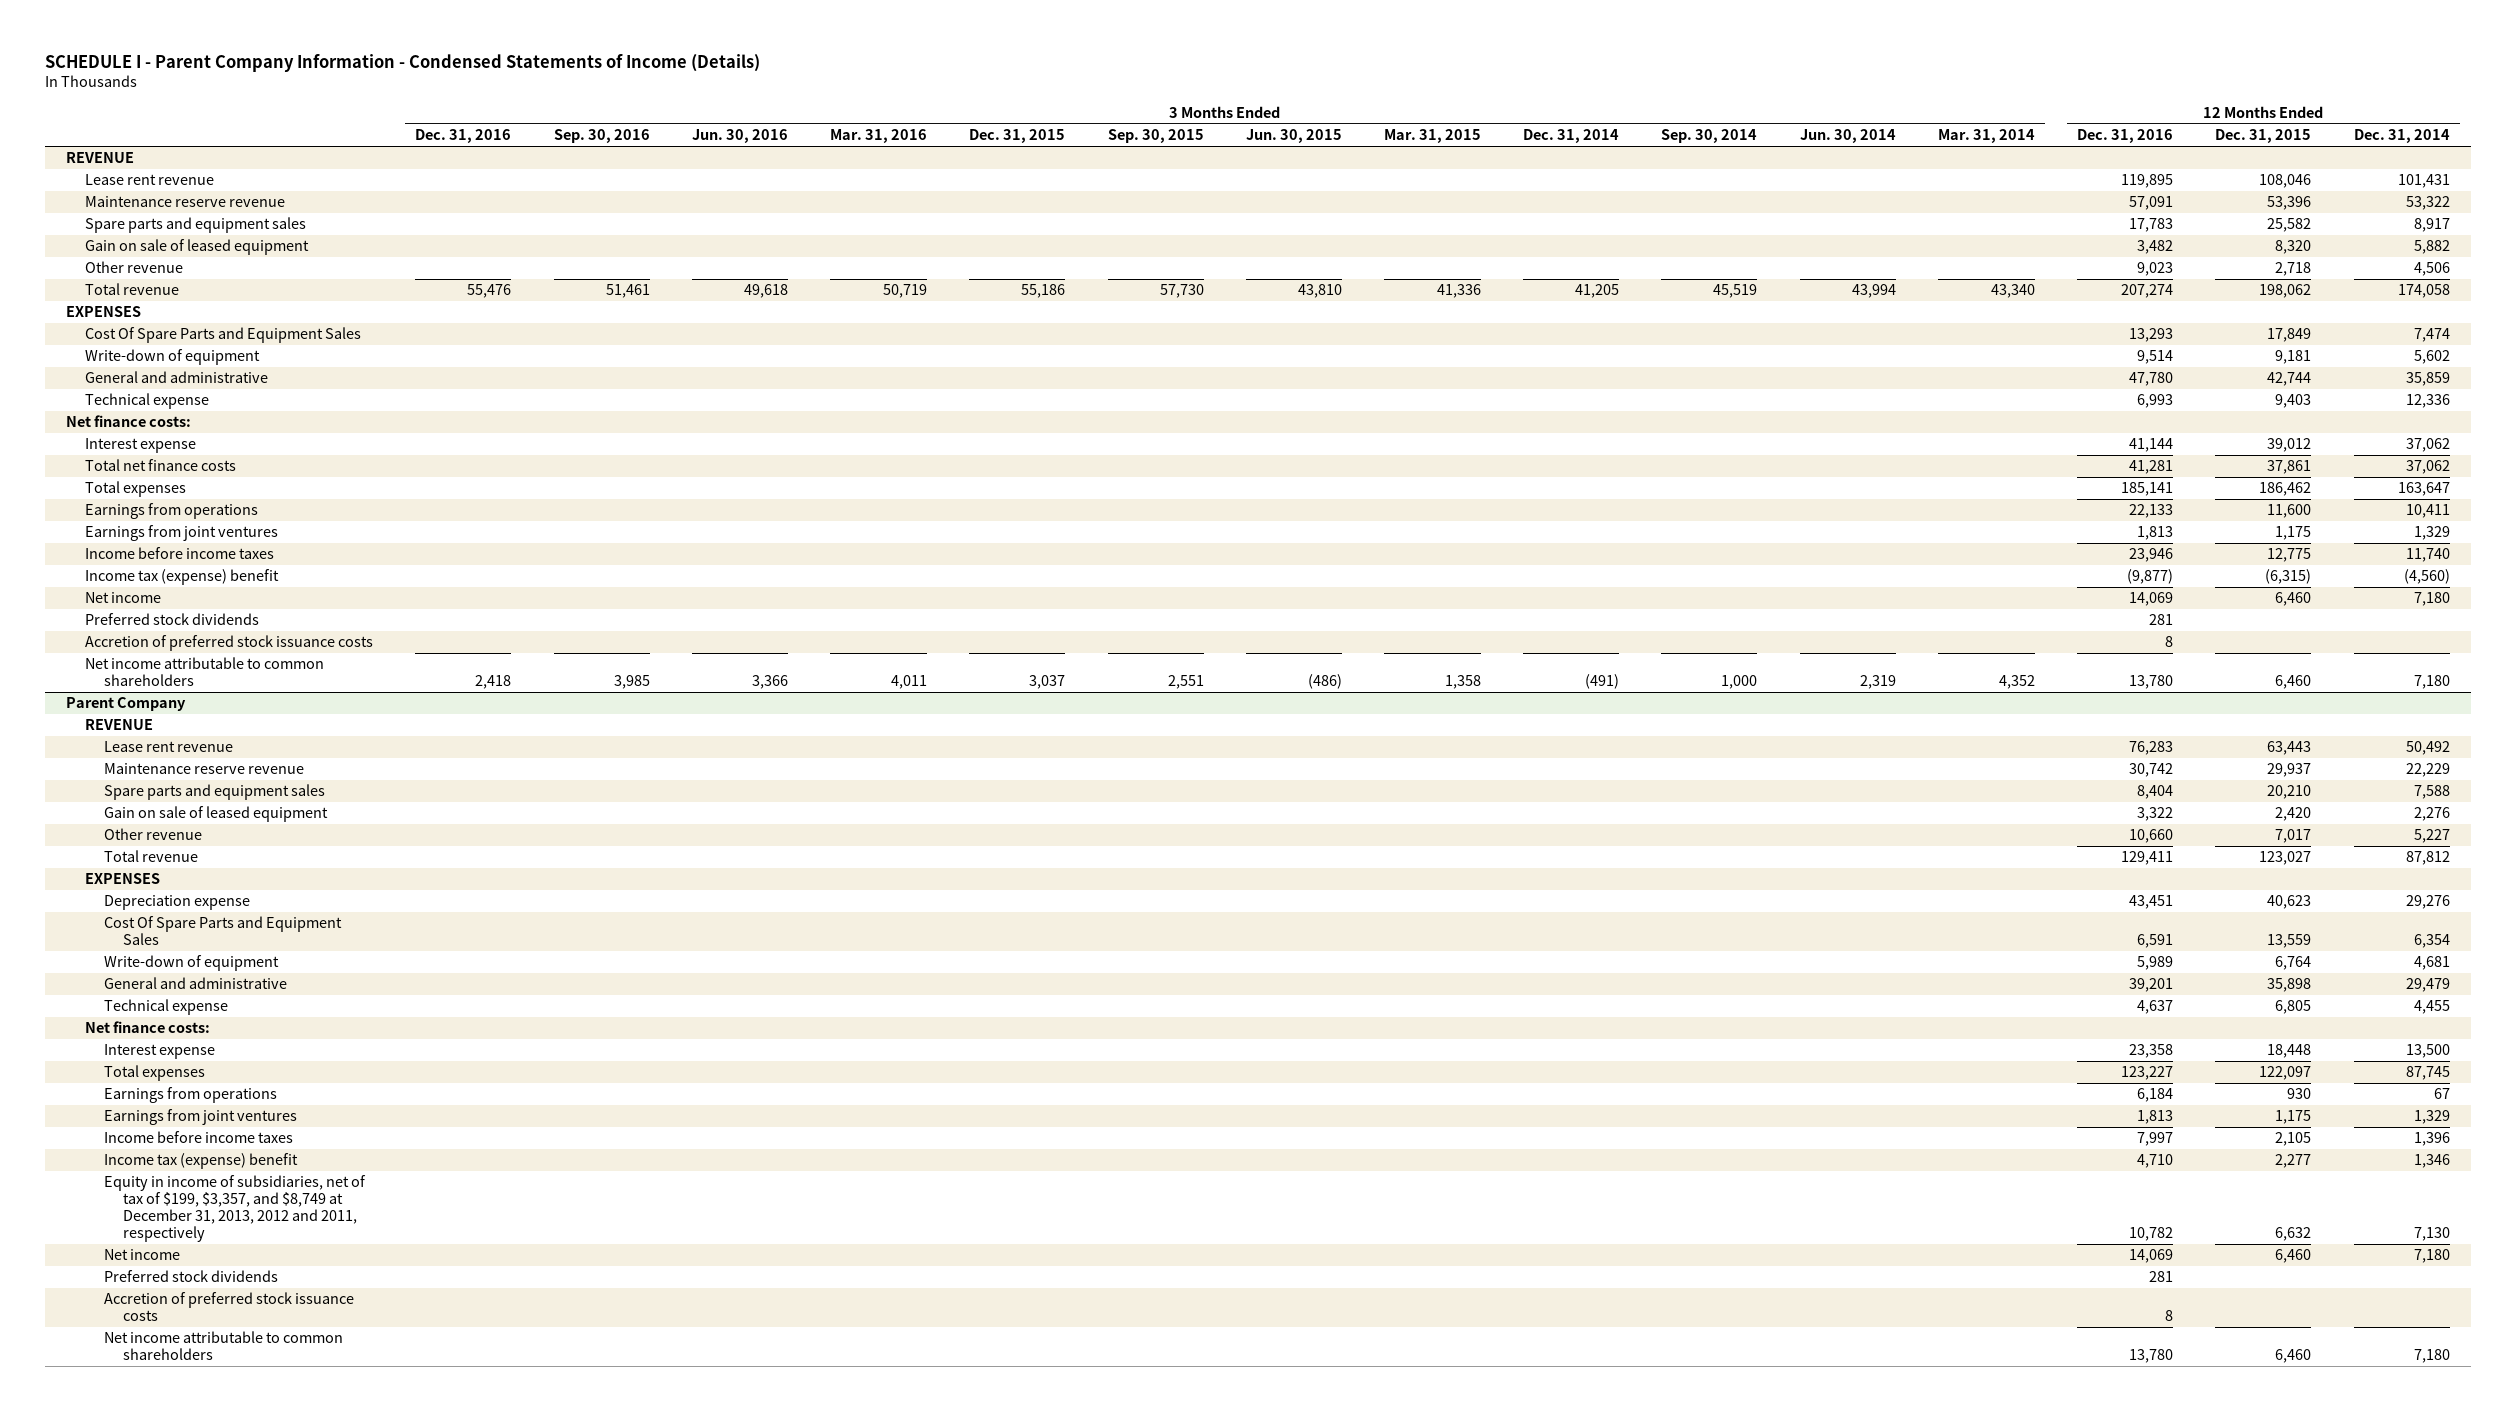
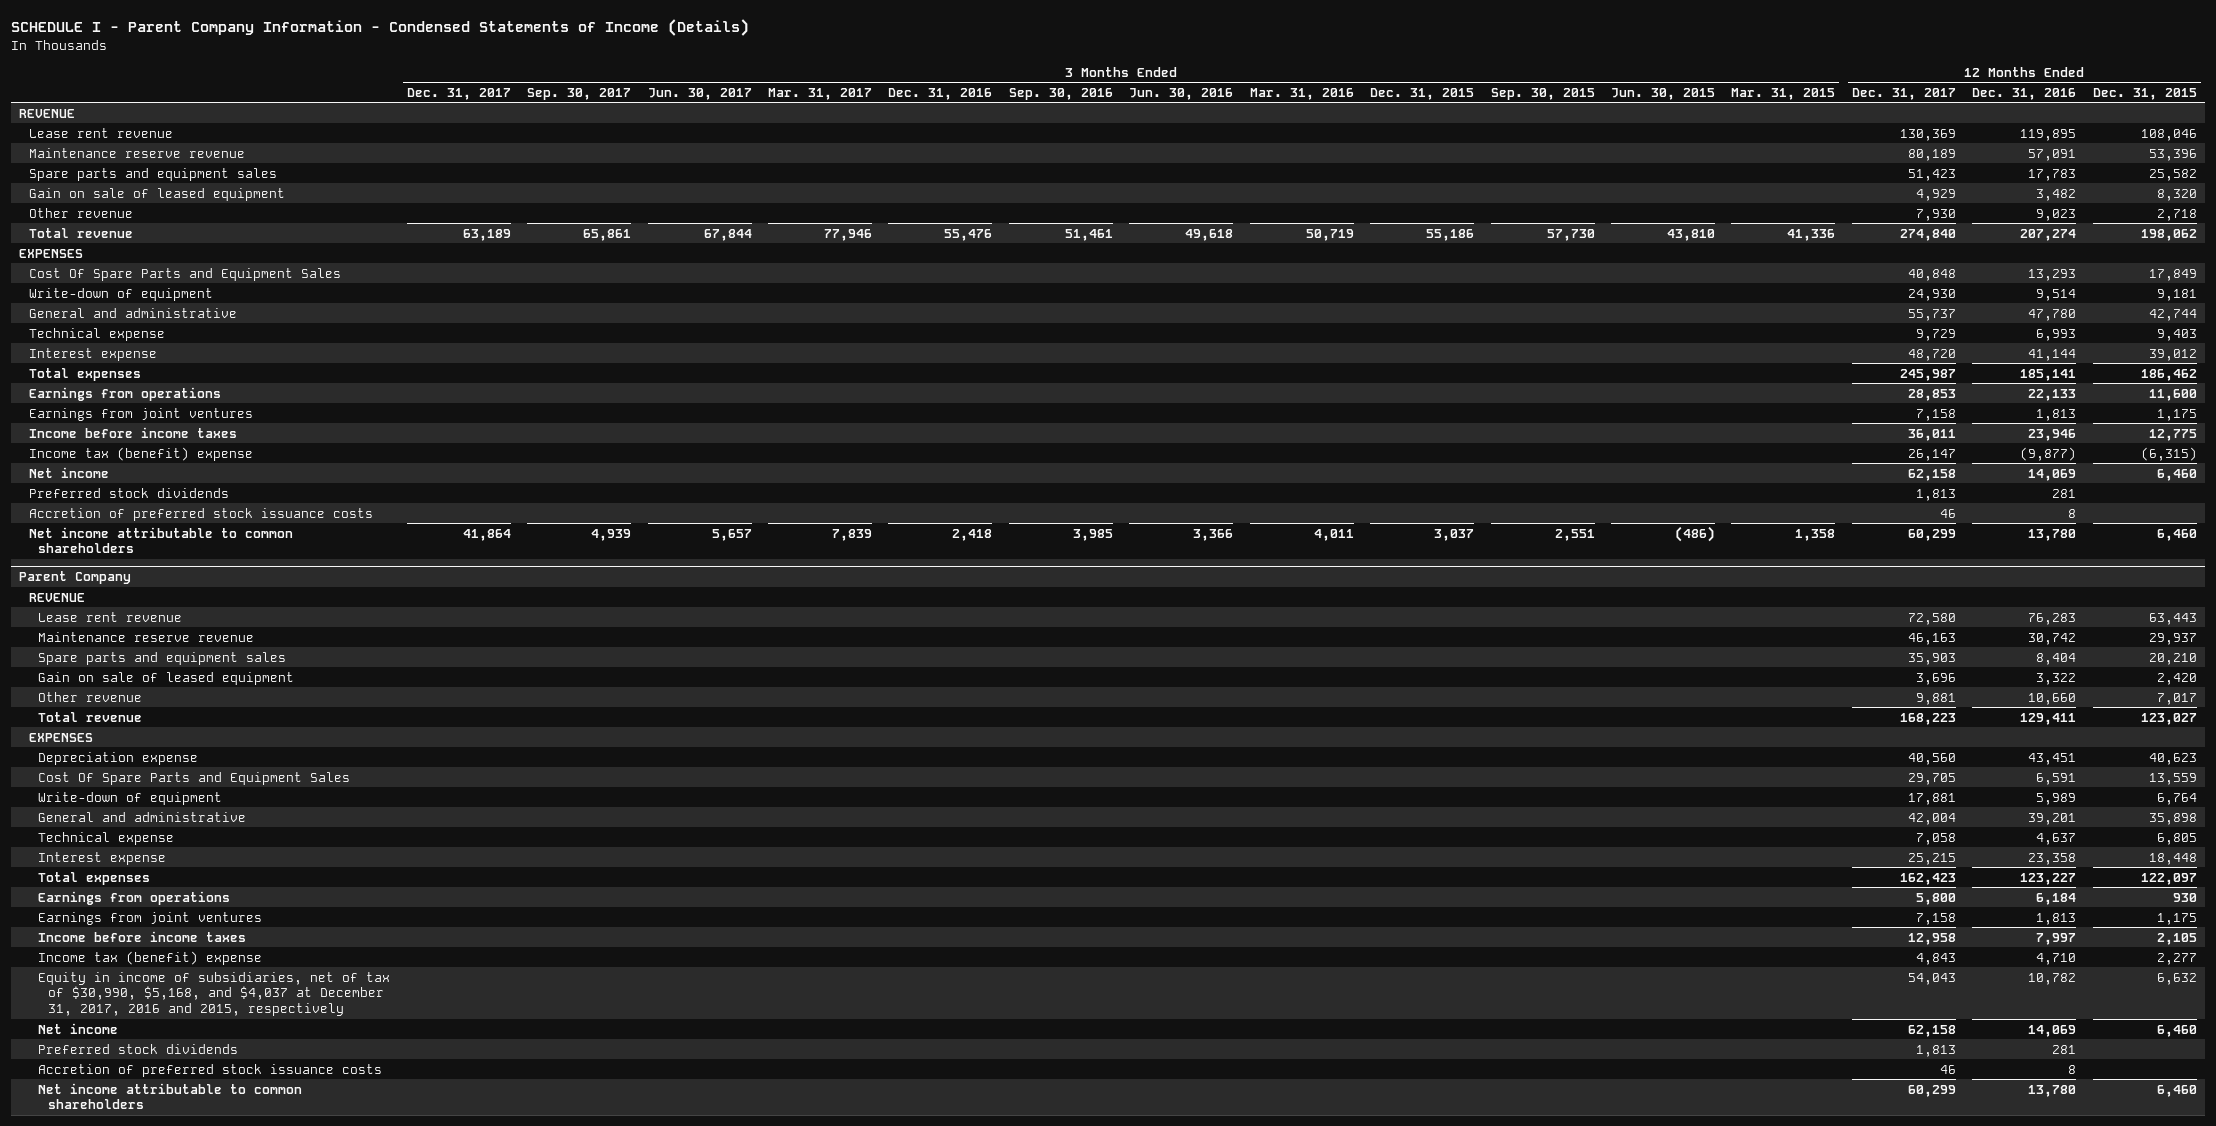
- | 3 Months Ended Dec. 31, 2016 | 3 Months Ended Sep. 30, 2016 | 3 Months Ended Jun. 30, 2016 | 3 Months Ended Mar. 31, 2016 | 3 Months Ended Dec. 31, 2015 | 3 Months Ended Sep. 30, 2015 | 3 Months Ended Jun. 30, 2015 | 3 Months Ended Mar. 31, 2015 | 3 Months Ended Dec. 31, 2014 | 3 Months Ended Sep. 30, 2014 | 3 Months Ended Jun. 30, 2014 | 3 Months Ended Mar. 31, 2014 | 12 Months Ended Dec. 31, 2016 | 12 Months Ended Dec. 31, 2015 | 12 Months Ended Dec. 31, 2014
+ | 3 Months Ended Dec. 31, 2017 | 3 Months Ended Sep. 30, 2017 | 3 Months Ended Jun. 30, 2017 | 3 Months Ended Mar. 31, 2017 | 3 Months Ended Dec. 31, 2016 | 3 Months Ended Sep. 30, 2016 | 3 Months Ended Jun. 30, 2016 | 3 Months Ended Mar. 31, 2016 | 3 Months Ended Dec. 31, 2015 | 3 Months Ended Sep. 30, 2015 | 3 Months Ended Jun. 30, 2015 | 3 Months Ended Mar. 31, 2015 | 12 Months Ended Dec. 31, 2017 | 12 Months Ended Dec. 31, 2016 | 12 Months Ended Dec. 31, 2015
- Net finance costs:
- Total net finance costs | | | | | | | | | | | | | 41,281 | 37,861 | 37,062
- Income tax (expense) benefit | | | | | | | | | | | | | (9,877) | (6,315) | (4,560)
+ Income tax (benefit) expense | | | | | | | | | | | | | 26,147 | (9,877) | (6,315)
@ Parent Company
- Net finance costs:
- Income tax (expense) benefit | | | | | | | | | | | | | 4,710 | 2,277 | 1,346
- Equity in income of subsidiaries, net of tax of $199, $3,357, and $8,749 at December 31, 2013, 2012 and 2011, respectively | | | | | | | | | | | | | 10,782 | 6,632 | 7,130
+ Income tax (benefit) expense | | | | | | | | | | | | | 4,843 | 4,710 | 2,277
+ Equity in income of subsidiaries, net of tax of $30,990, $5,168, and $4,037 at December 31, 2017, 2016 and 2015, respectively | | | | | | | | | | | | | 54,043 | 10,782 | 6,632

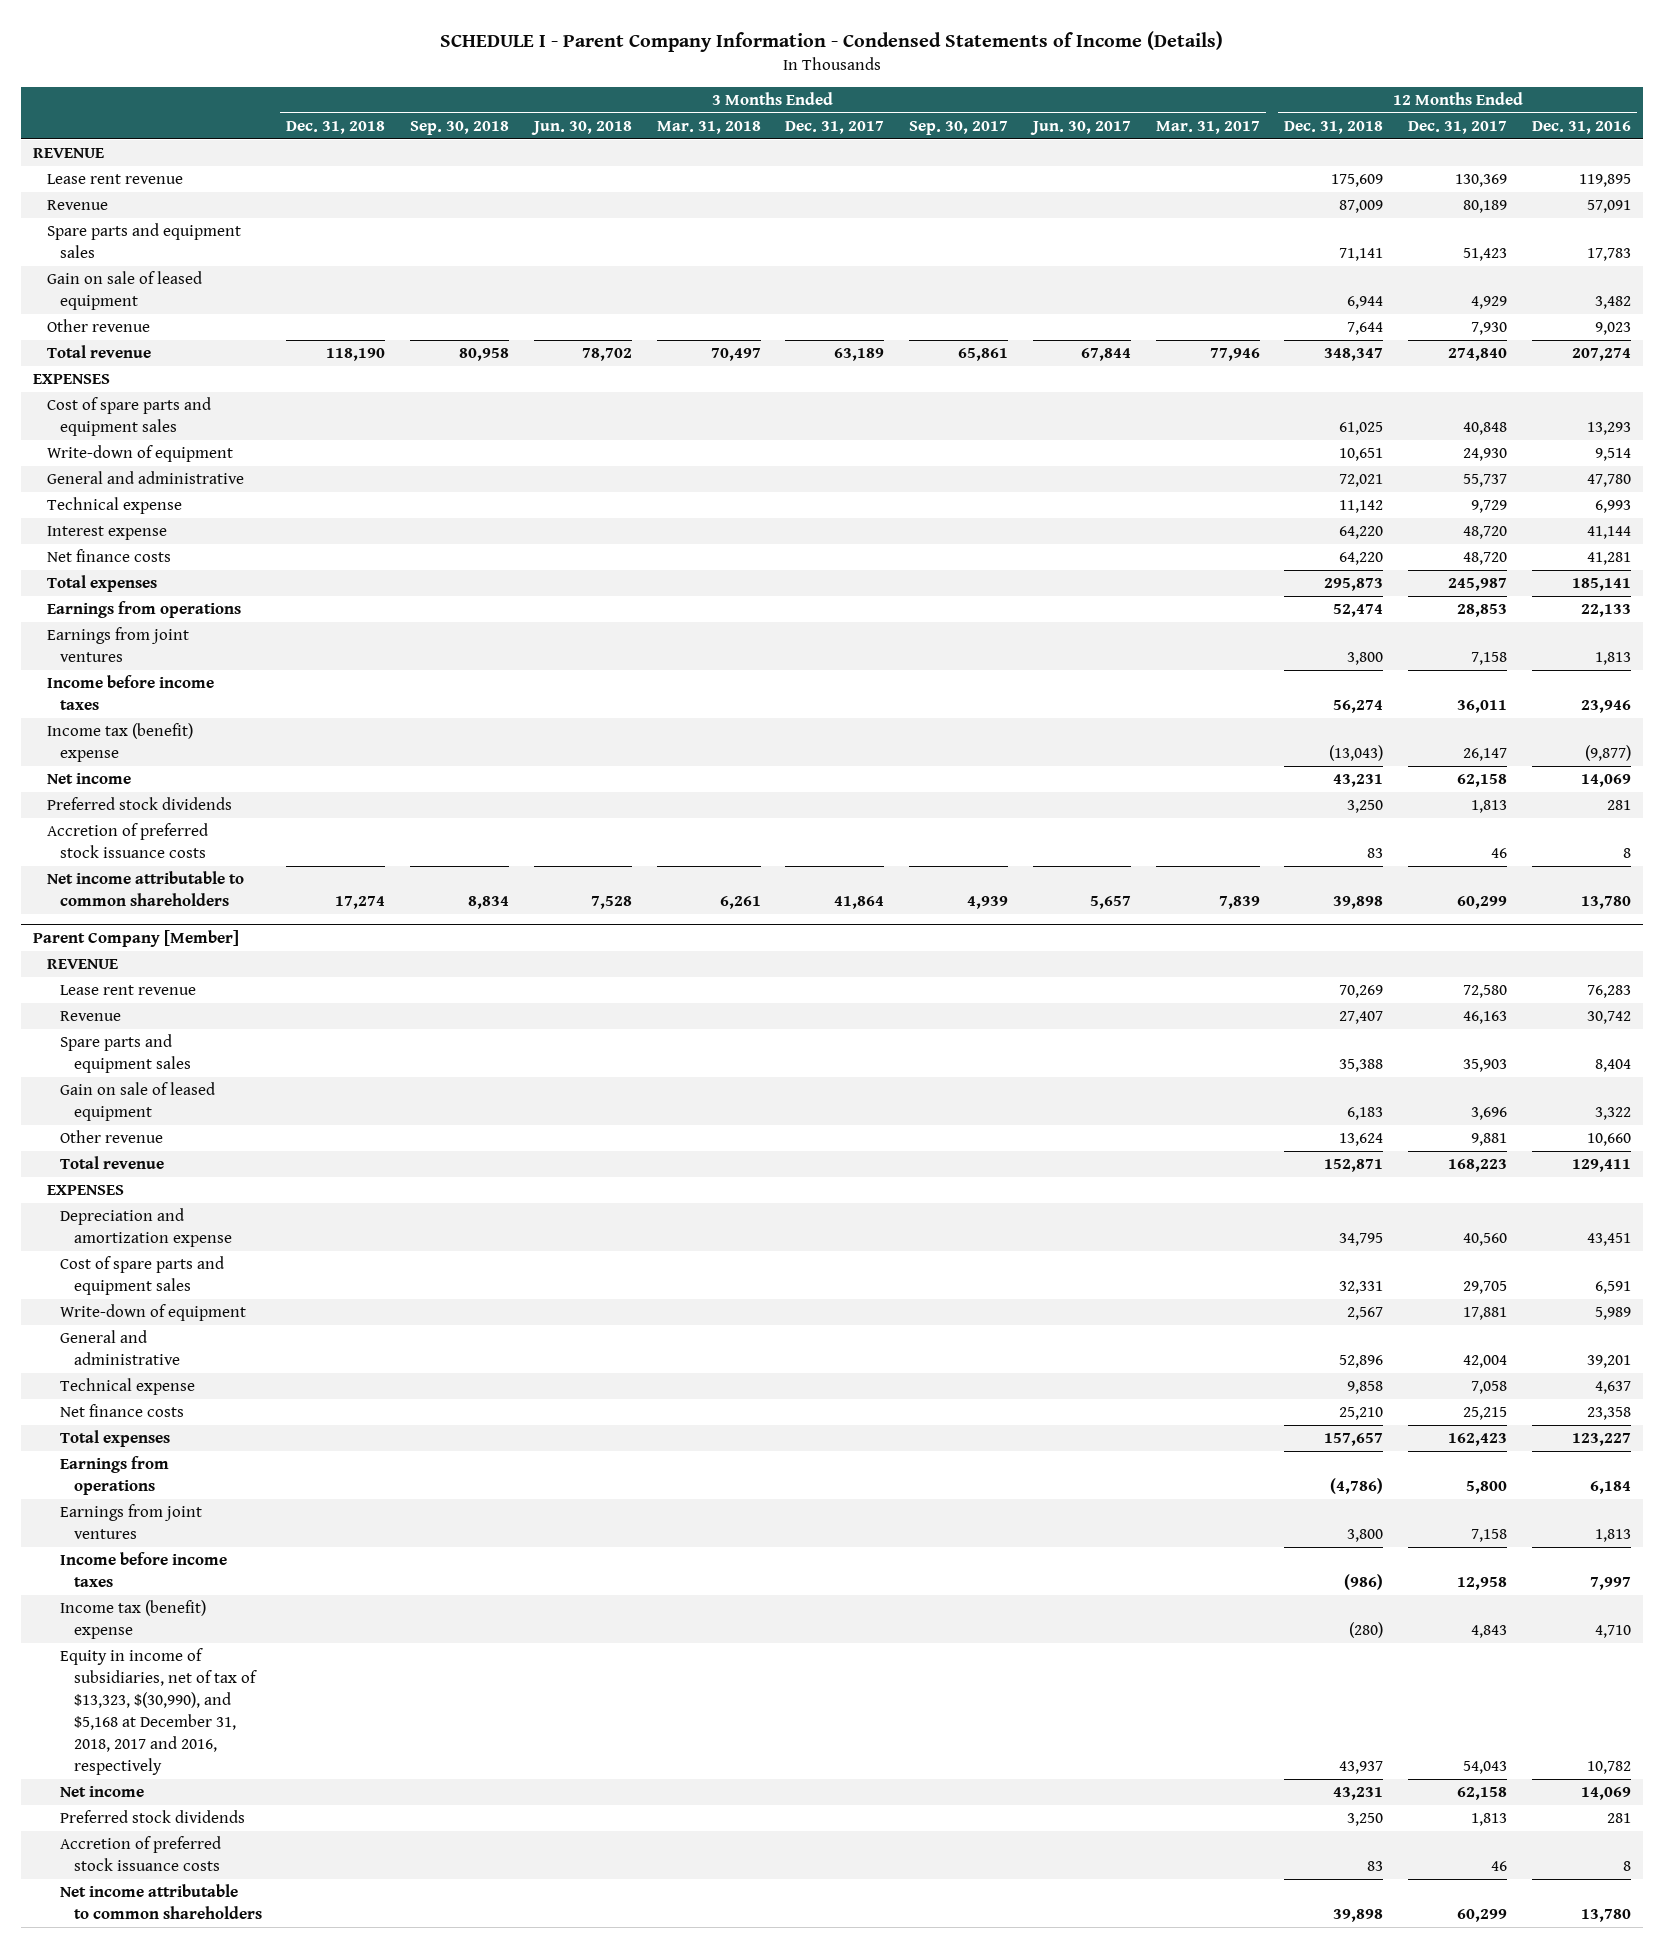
- | 3 Months Ended Dec. 31, 2017 | 3 Months Ended Sep. 30, 2017 | 3 Months Ended Jun. 30, 2017 | 3 Months Ended Mar. 31, 2017 | 3 Months Ended Dec. 31, 2016 | 3 Months Ended Sep. 30, 2016 | 3 Months Ended Jun. 30, 2016 | 3 Months Ended Mar. 31, 2016 | 3 Months Ended Dec. 31, 2015 | 3 Months Ended Sep. 30, 2015 | 3 Months Ended Jun. 30, 2015 | 3 Months Ended Mar. 31, 2015 | 12 Months Ended Dec. 31, 2017 | 12 Months Ended Dec. 31, 2016 | 12 Months Ended Dec. 31, 2015
+ | 3 Months Ended Dec. 31, 2018 | 3 Months Ended Sep. 30, 2018 | 3 Months Ended Jun. 30, 2018 | 3 Months Ended Mar. 31, 2018 | 3 Months Ended Dec. 31, 2017 | 3 Months Ended Sep. 30, 2017 | 3 Months Ended Jun. 30, 2017 | 3 Months Ended Mar. 31, 2017 | 12 Months Ended Dec. 31, 2018 | 12 Months Ended Dec. 31, 2017 | 12 Months Ended Dec. 31, 2016
- Maintenance reserve revenue | | | | | | | | | | | | | 80,189 | 57,091 | 53,396
+ Revenue | | | | | | | | | 87,009 | 80,189 | 57,091
- Cost Of Spare Parts and Equipment Sales | | | | | | | | | | | | | 40,848 | 13,293 | 17,849
+ Cost of spare parts and equipment sales | | | | | | | | | 61,025 | 40,848 | 13,293
+ Net finance costs | | | | | | | | | 64,220 | 48,720 | 41,281
- Parent Company
+ Parent Company [Member]
- Maintenance reserve revenue | | | | | | | | | | | | | 46,163 | 30,742 | 29,937
+ Revenue | | | | | | | | | 27,407 | 46,163 | 30,742
- Depreciation expense | | | | | | | | | | | | | 40,560 | 43,451 | 40,623
- Cost Of Spare Parts and Equipment Sales | | | | | | | | | | | | | 29,705 | 6,591 | 13,559
+ Depreciation and amortization expense | | | | | | | | | 34,795 | 40,560 | 43,451
+ Cost of spare parts and equipment sales | | | | | | | | | 32,331 | 29,705 | 6,591
- Interest expense | | | | | | | | | | | | | 25,215 | 23,358 | 18,448
+ Net finance costs | | | | | | | | | 25,210 | 25,215 | 23,358
- Equity in income of subsidiaries, net of tax of $30,990, $5,168, and $4,037 at December 31, 2017, 2016 and 2015, respectively | | | | | | | | | | | | | 54,043 | 10,782 | 6,632
+ Equity in income of subsidiaries, net of tax of $13,323, $(30,990), and $5,168 at December 31, 2018, 2017 and 2016, respectively | | | | | | | | | 43,937 | 54,043 | 10,782

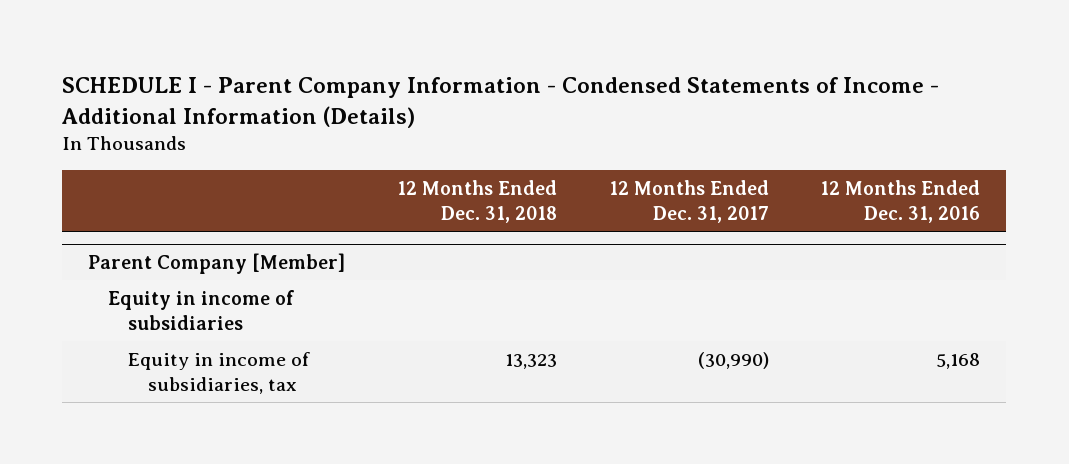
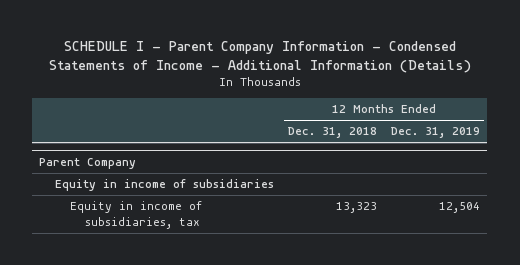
- | 12 Months Ended Dec. 31, 2018 | 12 Months Ended Dec. 31, 2017 | 12 Months Ended Dec. 31, 2016
+ | 12 Months Ended Dec. 31, 2018 | 12 Months Ended Dec. 31, 2019
- Parent Company [Member]
+ Parent Company

